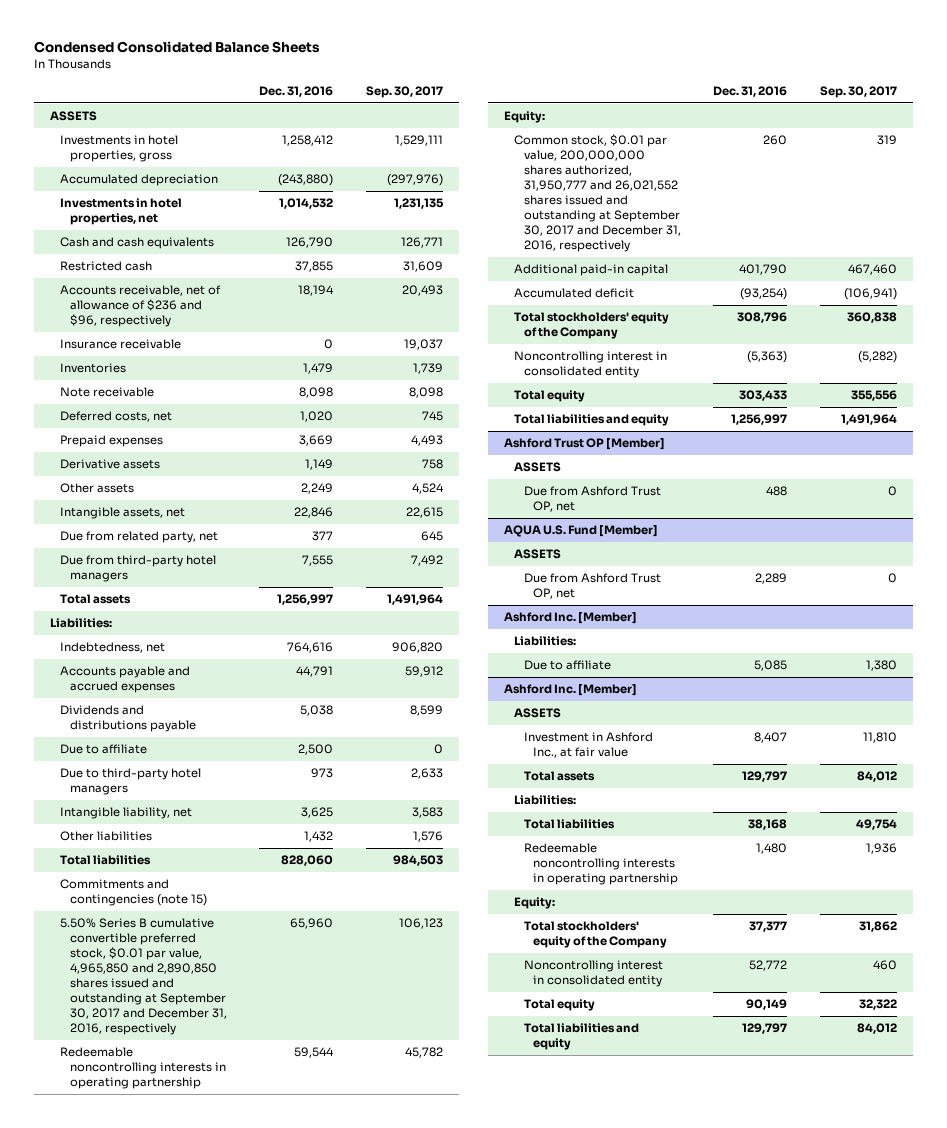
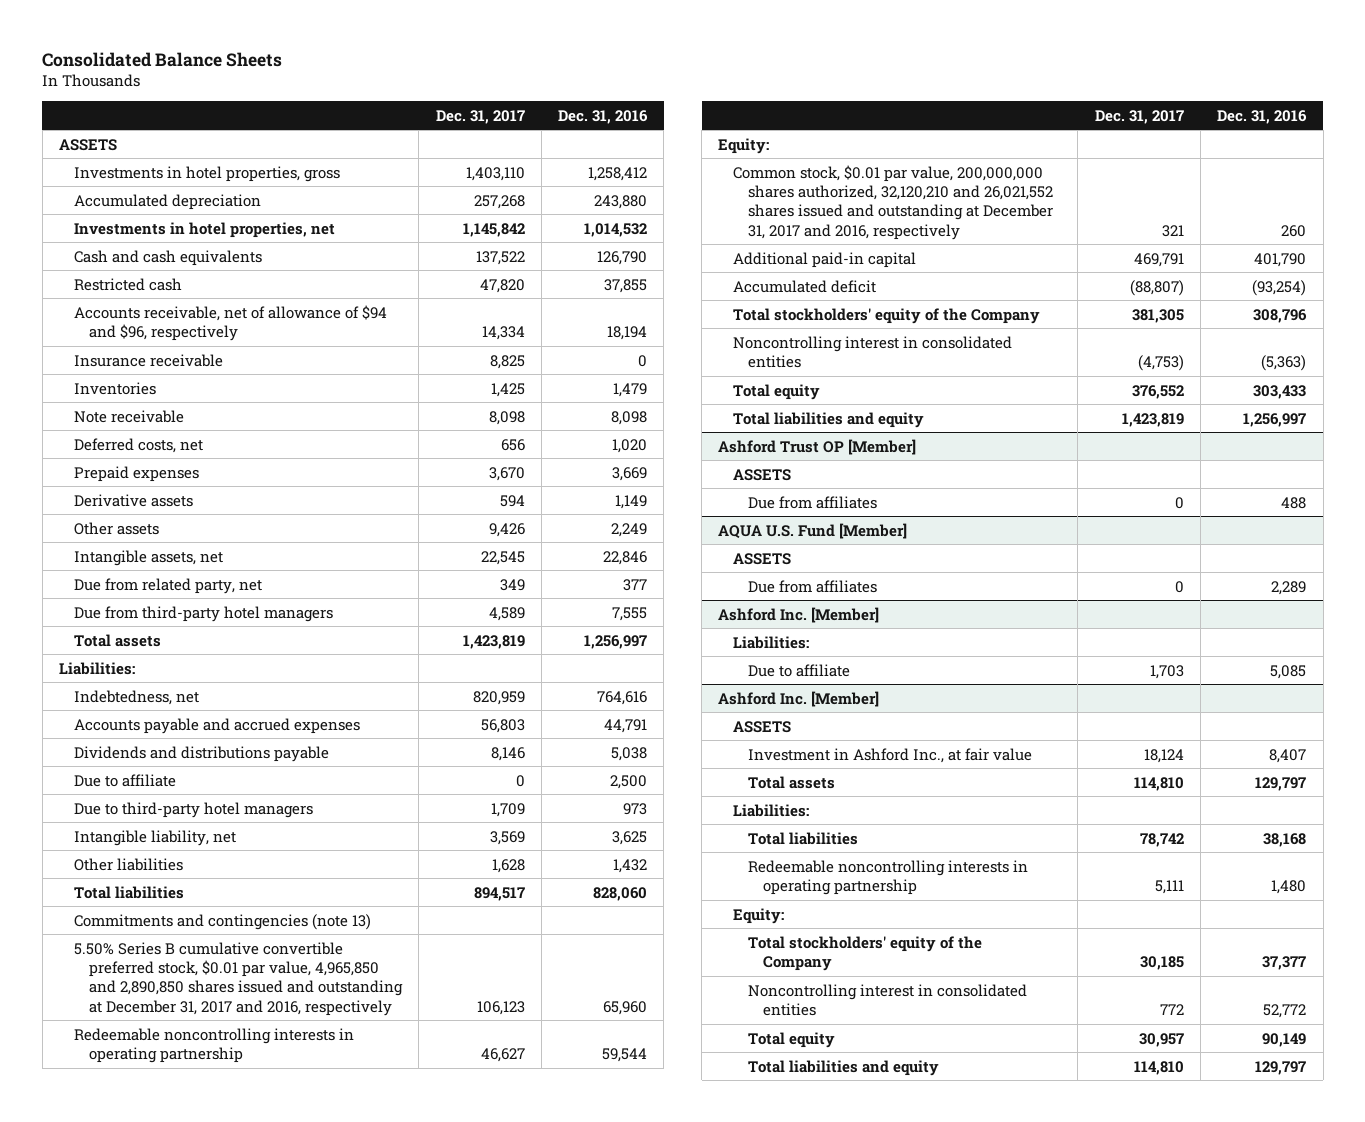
- Condensed Consolidated Balance Sheets
+ Consolidated Balance Sheets
- | Dec. 31, 2016 | Sep. 30, 2017
+ | Dec. 31, 2017 | Dec. 31, 2016
- Accumulated depreciation | (243,880) | (297,976)
+ Accumulated depreciation | 257,268 | 243,880
- Accounts receivable, net of allowance of $236 and $96, respectively | 18,194 | 20,493
+ Accounts receivable, net of allowance of $94 and $96, respectively | 14,334 | 18,194
- Commitments and contingencies (note 15)
- 5.50% Series B cumulative convertible preferred stock, $0.01 par value, 4,965,850 and 2,890,850 shares issued and outstanding at September 30, 2017 and December 31, 2016, respectively | 65,960 | 106,123
+ Commitments and contingencies (note 13)
+ 5.50% Series B cumulative convertible preferred stock, $0.01 par value, 4,965,850 and 2,890,850 shares issued and outstanding at December 31, 2017 and 2016, respectively | 106,123 | 65,960
- Common stock, $0.01 par value, 200,000,000 shares authorized, 31,950,777 and 26,021,552 shares issued and outstanding at September 30, 2017 and December 31, 2016, respectively | 260 | 319
+ Common stock, $0.01 par value, 200,000,000 shares authorized, 32,120,210 and 26,021,552 shares issued and outstanding at December 31, 2017 and 2016, respectively | 321 | 260
- Noncontrolling interest in consolidated entity | (5,363) | (5,282)
+ Noncontrolling interest in consolidated entities | (4,753) | (5,363)
@ Ashford Trust OP [Member]
- Due from Ashford Trust OP, net | 488 | 0
+ Due from affiliates | 0 | 488
@ AQUA U.S. Fund [Member]
- Due from Ashford Trust OP, net | 2,289 | 0
+ Due from affiliates | 0 | 2,289
@ Ashford Inc. [Member]
- Noncontrolling interest in consolidated entity | 52,772 | 460
+ Noncontrolling interest in consolidated entities | 772 | 52,772

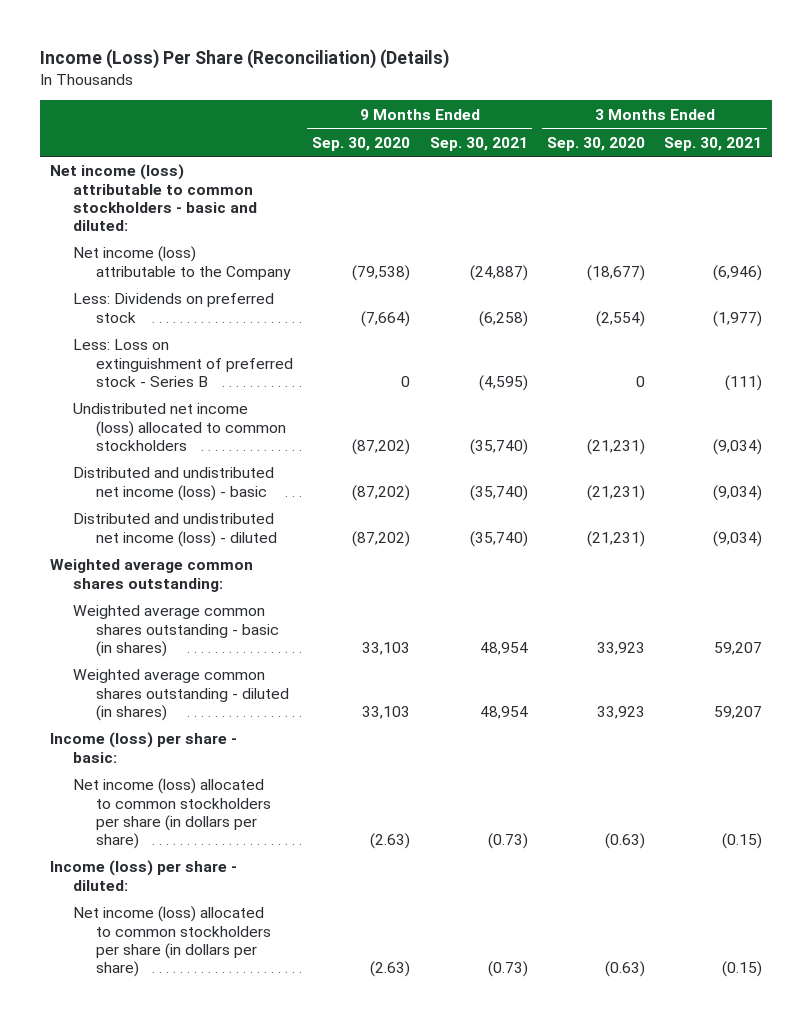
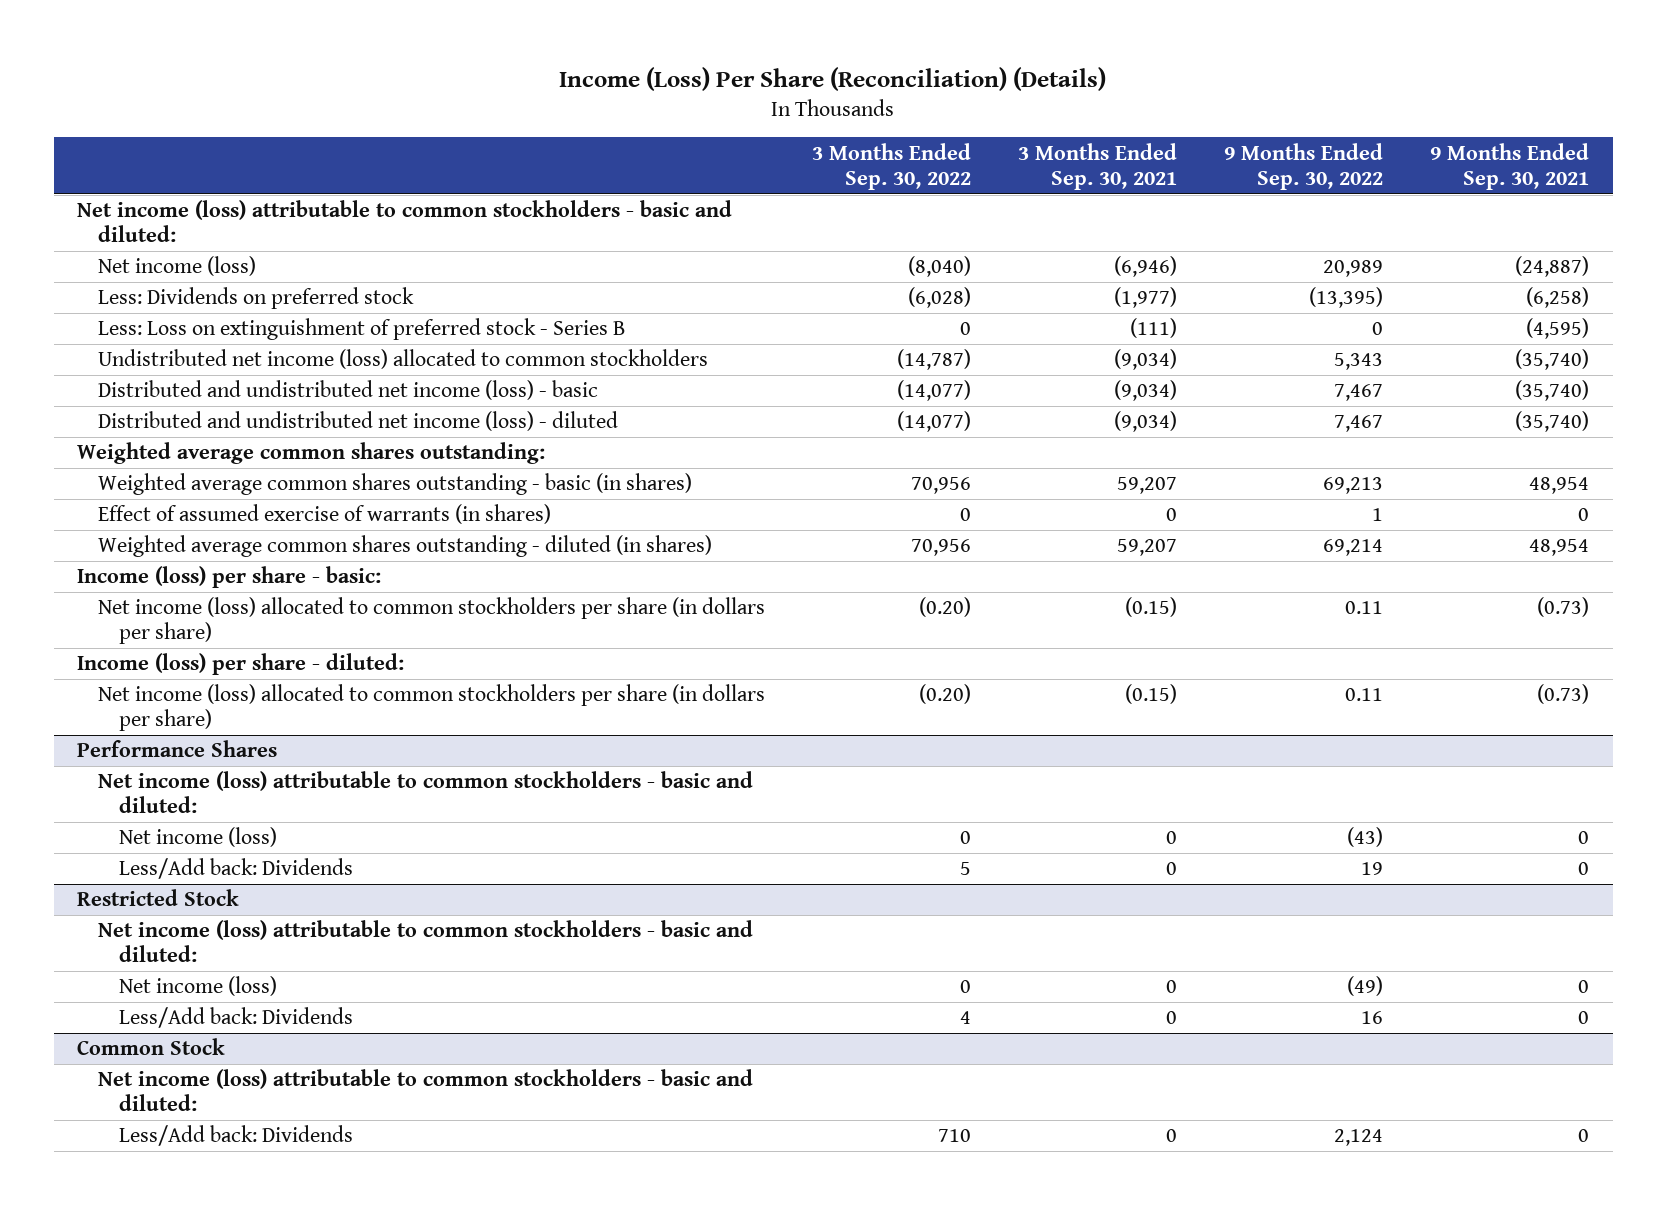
- | 9 Months Ended Sep. 30, 2020 | 9 Months Ended Sep. 30, 2021 | 3 Months Ended Sep. 30, 2020 | 3 Months Ended Sep. 30, 2021
+ | 3 Months Ended Sep. 30, 2022 | 3 Months Ended Sep. 30, 2021 | 9 Months Ended Sep. 30, 2022 | 9 Months Ended Sep. 30, 2021
- Net income (loss) attributable to the Company | (79,538) | (24,887) | (18,677) | (6,946)
+ Net income (loss) | (8,040) | (6,946) | 20,989 | (24,887)
+ Effect of assumed exercise of warrants (in shares) | 0 | 0 | 1 | 0
+ Performance Shares
+ Net income (loss) attributable to common stockholders - basic and diluted:
+ Net income (loss) | 0 | 0 | (43) | 0
+ Less/Add back: Dividends | 5 | 0 | 19 | 0
+ Restricted Stock
+ Net income (loss) attributable to common stockholders - basic and diluted:
+ Net income (loss) | 0 | 0 | (49) | 0
+ Less/Add back: Dividends | 4 | 0 | 16 | 0
+ Common Stock
+ Net income (loss) attributable to common stockholders - basic and diluted:
+ Less/Add back: Dividends | 710 | 0 | 2,124 | 0

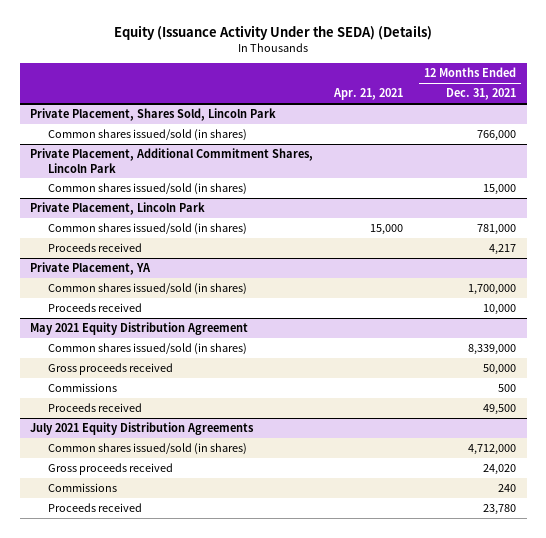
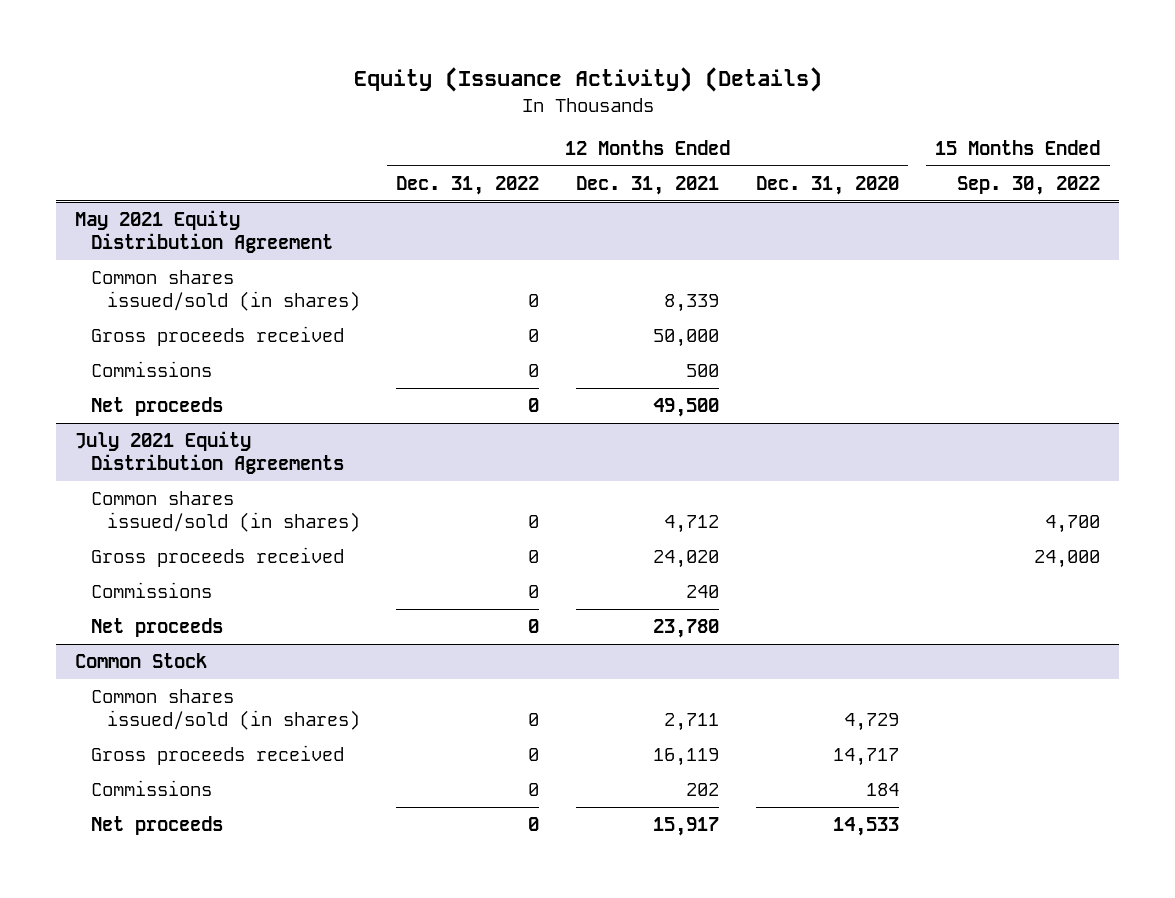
- Equity (Issuance Activity Under the SEDA) (Details)
+ Equity (Issuance Activity) (Details)
- | Apr. 21, 2021 | 12 Months Ended Dec. 31, 2021
+ | 12 Months Ended Dec. 31, 2022 | 12 Months Ended Dec. 31, 2021 | 12 Months Ended Dec. 31, 2020 | 15 Months Ended Sep. 30, 2022
- Private Placement, Shares Sold, Lincoln Park
- Common shares issued/sold (in shares) | | 766,000
- Private Placement, Additional Commitment Shares, Lincoln Park
- Common shares issued/sold (in shares) | | 15,000
- Private Placement, Lincoln Park
- Common shares issued/sold (in shares) | 15,000 | 781,000
- Proceeds received | | 4,217
- Private Placement, YA
- Common shares issued/sold (in shares) | | 1,700,000
- Proceeds received | | 10,000
@ May 2021 Equity Distribution Agreement
- Common shares issued/sold (in shares) | | 8,339,000
+ Common shares issued/sold (in shares) | 0 | 8,339 | |
- Proceeds received | | 49,500
+ Net proceeds | 0 | 49,500 | |
@ July 2021 Equity Distribution Agreements
- Common shares issued/sold (in shares) | | 4,712,000
+ Common shares issued/sold (in shares) | 0 | 4,712 | | 4,700
- Proceeds received | | 23,780
+ Net proceeds | 0 | 23,780 | |
+ Common Stock
+ Common shares issued/sold (in shares) | 0 | 2,711 | 4,729 |
+ Gross proceeds received | 0 | 16,119 | 14,717 |
+ Commissions | 0 | 202 | 184 |
+ Net proceeds | 0 | 15,917 | 14,533 |

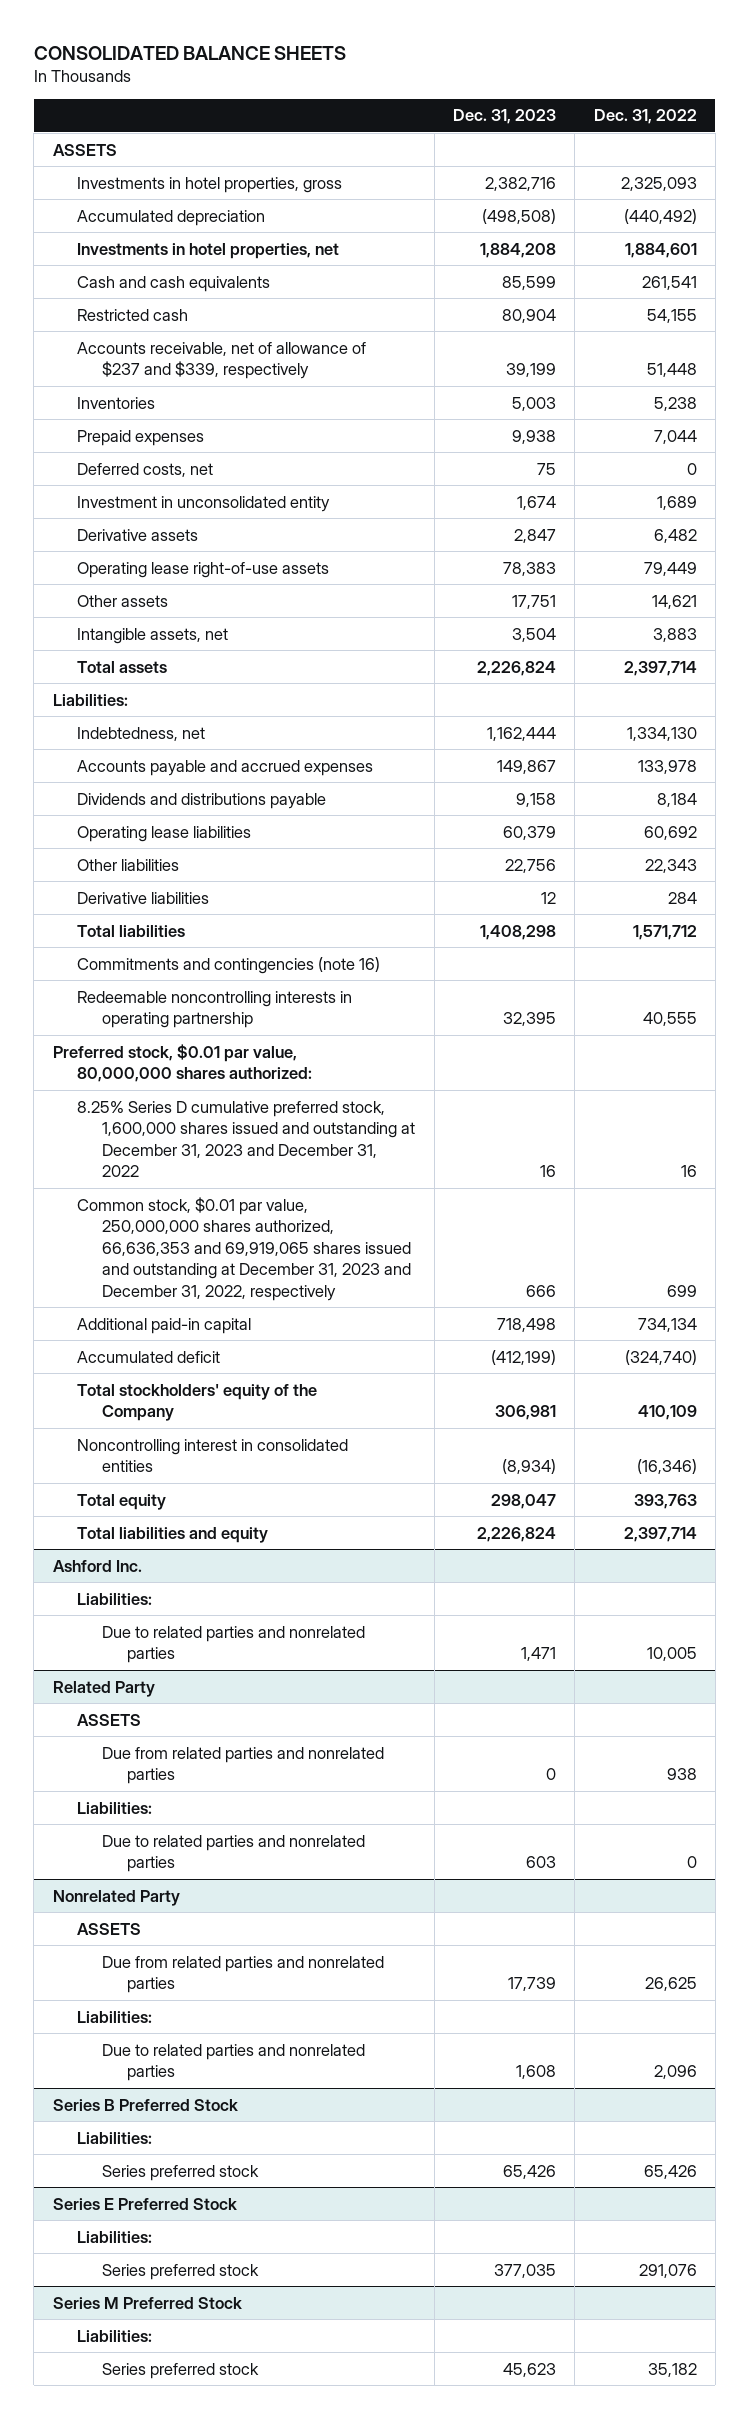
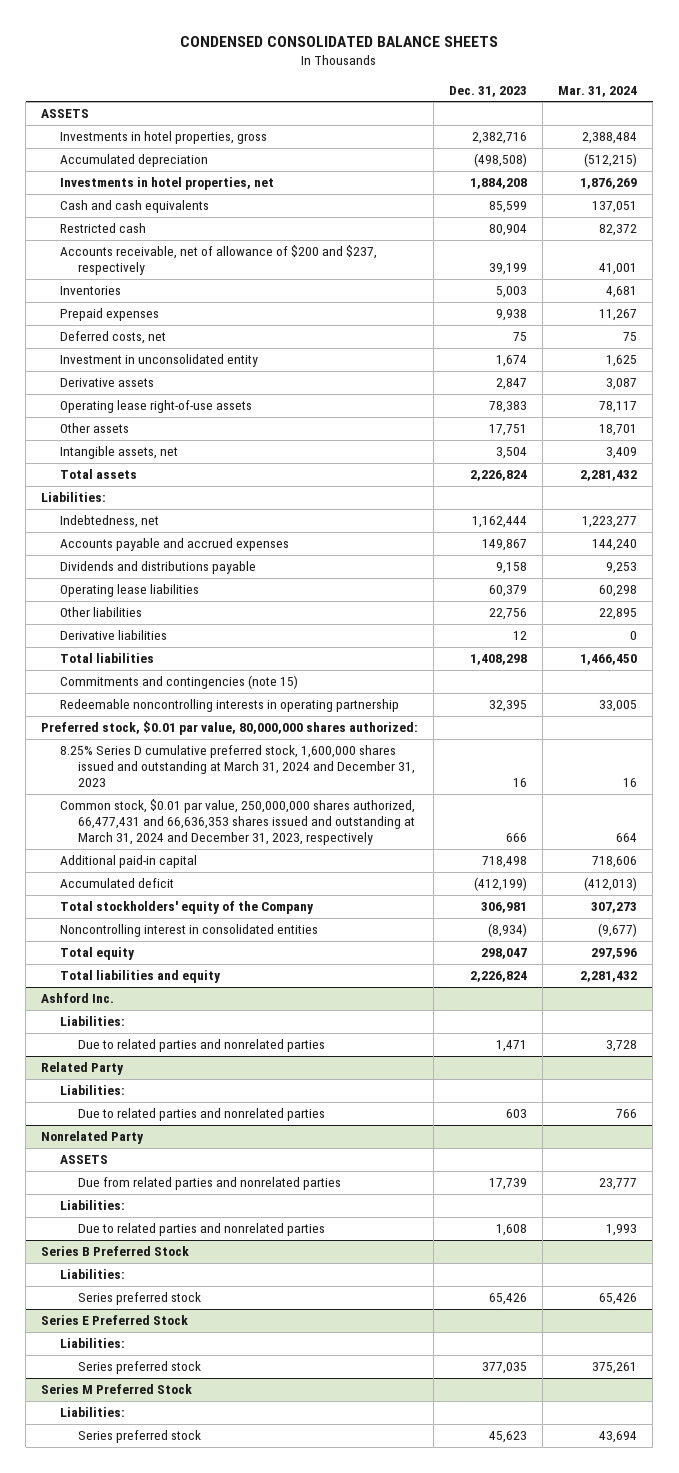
- CONSOLIDATED BALANCE SHEETS
+ CONDENSED CONSOLIDATED BALANCE SHEETS
- | Dec. 31, 2023 | Dec. 31, 2022
+ | Dec. 31, 2023 | Mar. 31, 2024
- Accounts receivable, net of allowance of $237 and $339, respectively | 39,199 | 51,448
+ Accounts receivable, net of allowance of $200 and $237, respectively | 39,199 | 41,001
- Commitments and contingencies (note 16)
+ Commitments and contingencies (note 15)
- 8.25% Series D cumulative preferred stock, 1,600,000 shares issued and outstanding at December 31, 2023 and December 31, 2022 | 16 | 16
- Common stock, $0.01 par value, 250,000,000 shares authorized, 66,636,353 and 69,919,065 shares issued and outstanding at December 31, 2023 and December 31, 2022, respectively | 666 | 699
+ 8.25% Series D cumulative preferred stock, 1,600,000 shares issued and outstanding at March 31, 2024 and December 31, 2023 | 16 | 16
+ Common stock, $0.01 par value, 250,000,000 shares authorized, 66,477,431 and 66,636,353 shares issued and outstanding at March 31, 2024 and December 31, 2023, respectively | 666 | 664
@ Related Party
- ASSETS
- Due from related parties and nonrelated parties | 0 | 938

